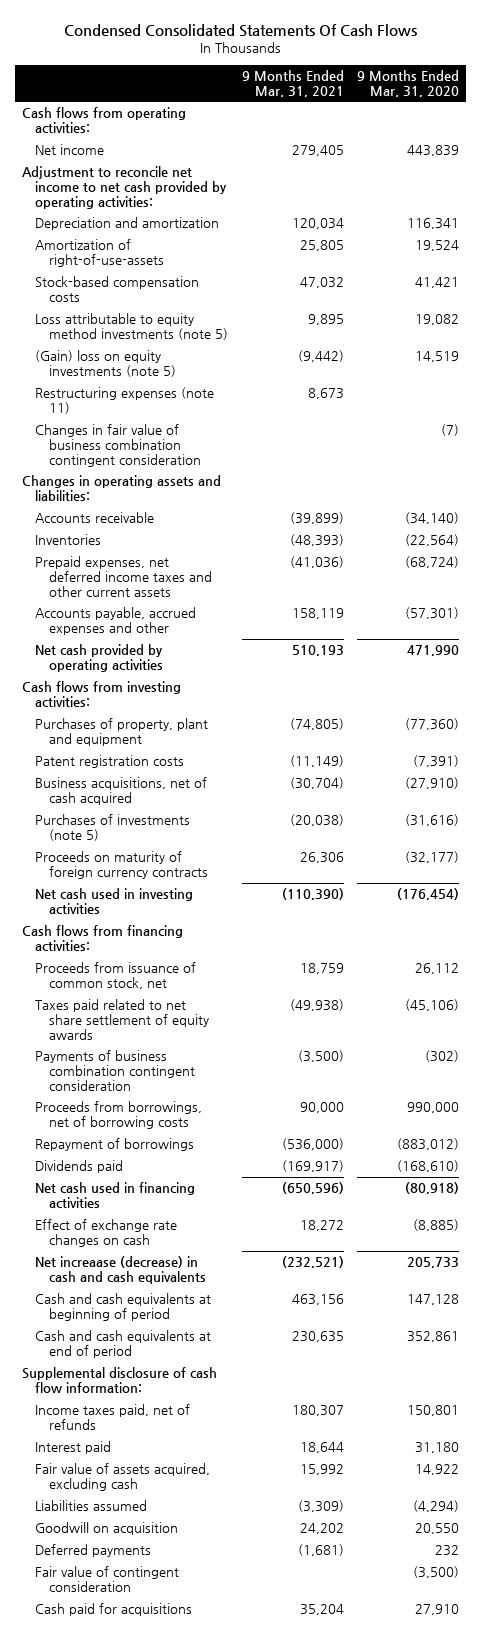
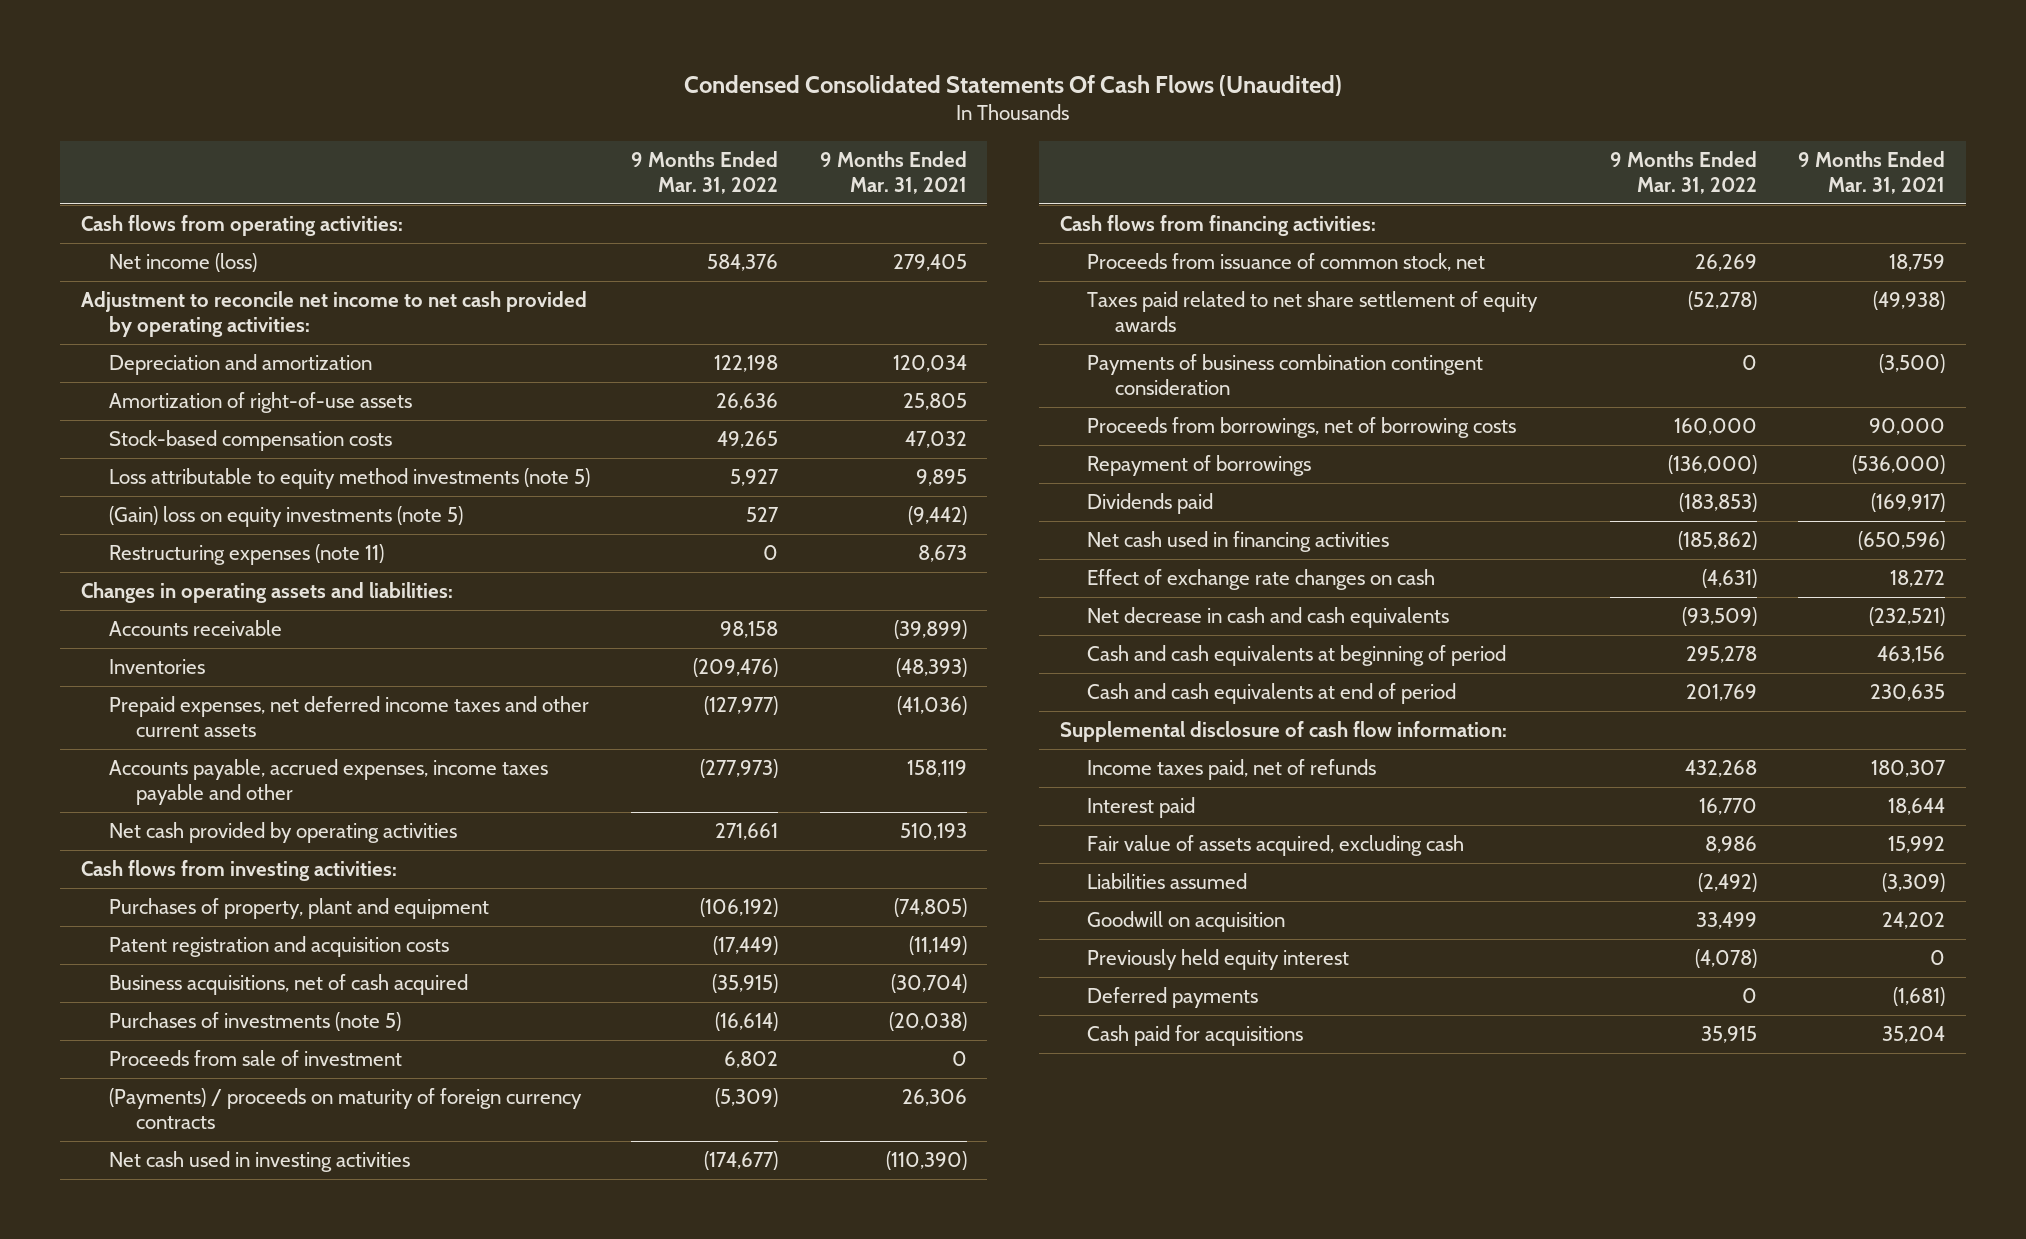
- Condensed Consolidated Statements Of Cash Flows
+ Condensed Consolidated Statements Of Cash Flows (Unaudited)
- | 9 Months Ended Mar. 31, 2021 | 9 Months Ended Mar. 31, 2020
+ | 9 Months Ended Mar. 31, 2022 | 9 Months Ended Mar. 31, 2021
- Net income | 279,405 | 443,839
+ Net income (loss) | 584,376 | 279,405
- Amortization of right-of-use-assets | 25,805 | 19,524
+ Amortization of right-of-use assets | 26,636 | 25,805
- Changes in fair value of business combination contingent consideration | | (7)
- Accounts payable, accrued expenses and other | 158,119 | (57,301)
+ Accounts payable, accrued expenses, income taxes payable and other | (277,973) | 158,119
- Patent registration costs | (11,149) | (7,391)
+ Patent registration and acquisition costs | (17,449) | (11,149)
- Proceeds on maturity of foreign currency contracts | 26,306 | (32,177)
+ Proceeds from sale of investment | 6,802 | 0
+ (Payments) / proceeds on maturity of foreign currency contracts | (5,309) | 26,306
- Net increaase (decrease) in cash and cash equivalents | (232,521) | 205,733
+ Net decrease in cash and cash equivalents | (93,509) | (232,521)
+ Previously held equity interest | (4,078) | 0
- Fair value of contingent consideration | | (3,500)

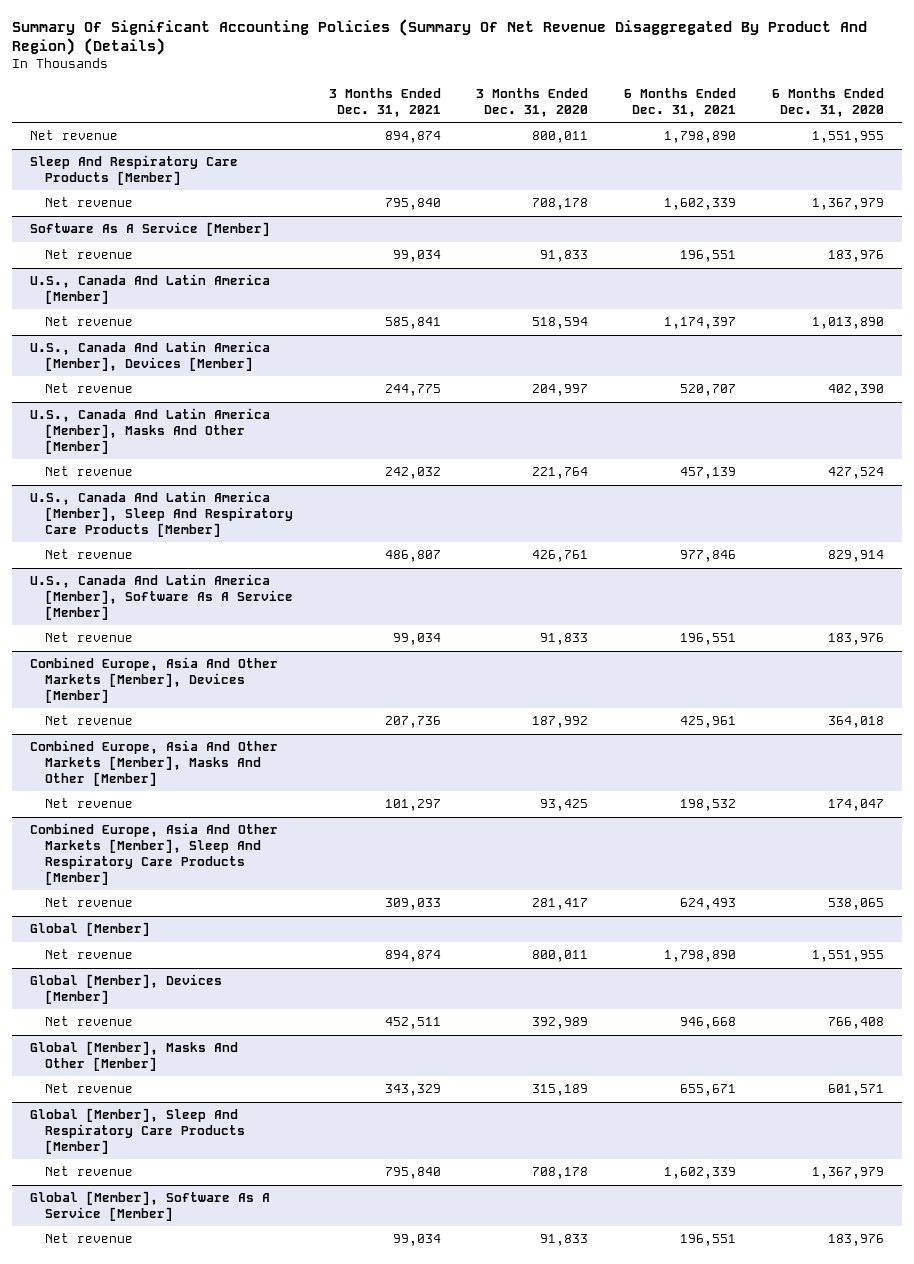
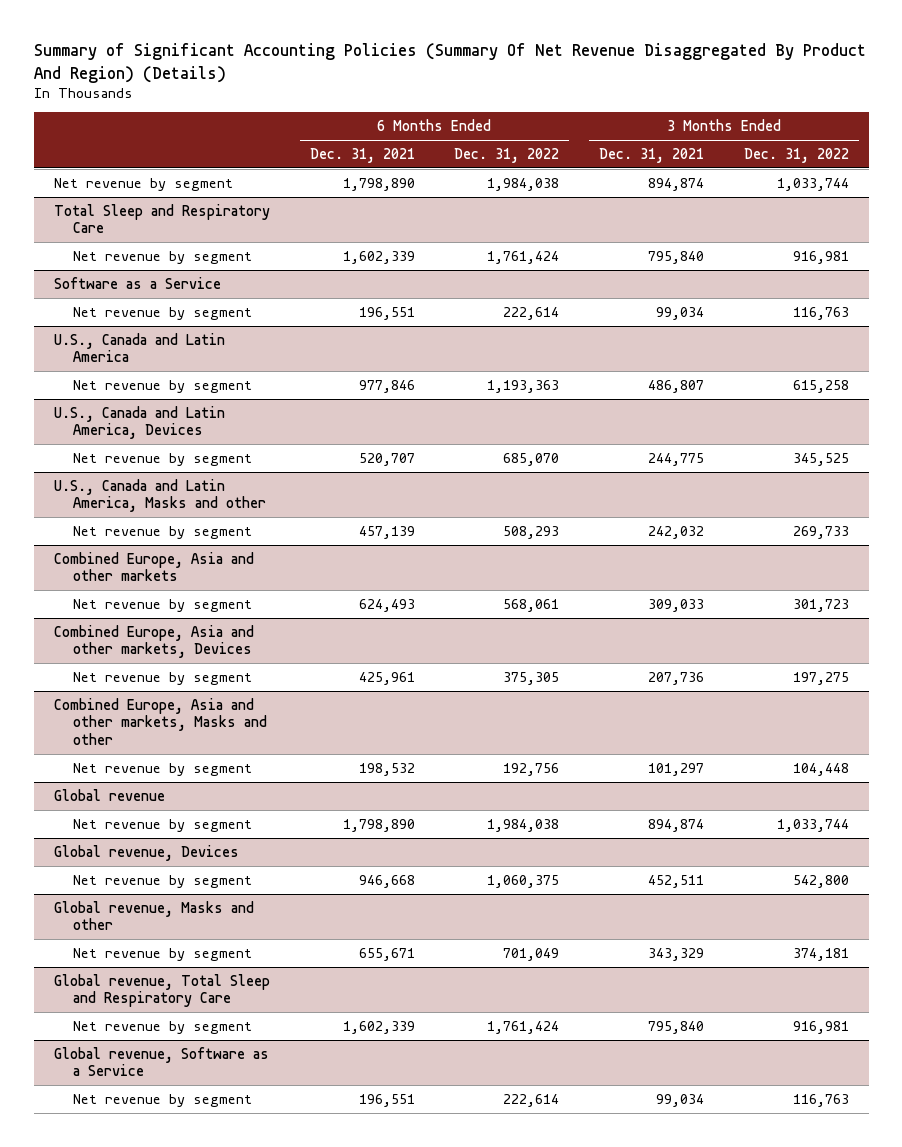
- Summary Of Significant Accounting Policies (Summary Of Net Revenue Disaggregated By Product And Region) (Details)
+ Summary of Significant Accounting Policies (Summary Of Net Revenue Disaggregated By Product And Region) (Details)
- | 3 Months Ended Dec. 31, 2021 | 3 Months Ended Dec. 31, 2020 | 6 Months Ended Dec. 31, 2021 | 6 Months Ended Dec. 31, 2020
+ | 6 Months Ended Dec. 31, 2021 | 6 Months Ended Dec. 31, 2022 | 3 Months Ended Dec. 31, 2021 | 3 Months Ended Dec. 31, 2022
- Net revenue | 894,874 | 800,011 | 1,798,890 | 1,551,955
- Sleep And Respiratory Care Products [Member]
- Net revenue | 795,840 | 708,178 | 1,602,339 | 1,367,979
- Software As A Service [Member]
- Net revenue | 99,034 | 91,833 | 196,551 | 183,976
- U.S., Canada And Latin America [Member]
- Net revenue | 585,841 | 518,594 | 1,174,397 | 1,013,890
- U.S., Canada And Latin America [Member], Devices [Member]
- Net revenue | 244,775 | 204,997 | 520,707 | 402,390
- U.S., Canada And Latin America [Member], Masks And Other [Member]
- Net revenue | 242,032 | 221,764 | 457,139 | 427,524
- U.S., Canada And Latin America [Member], Sleep And Respiratory Care Products [Member]
- Net revenue | 486,807 | 426,761 | 977,846 | 829,914
- U.S., Canada And Latin America [Member], Software As A Service [Member]
- Net revenue | 99,034 | 91,833 | 196,551 | 183,976
- Combined Europe, Asia And Other Markets [Member], Devices [Member]
- Net revenue | 207,736 | 187,992 | 425,961 | 364,018
- Combined Europe, Asia And Other Markets [Member], Masks And Other [Member]
- Net revenue | 101,297 | 93,425 | 198,532 | 174,047
- Combined Europe, Asia And Other Markets [Member], Sleep And Respiratory Care Products [Member]
- Net revenue | 309,033 | 281,417 | 624,493 | 538,065
- Global [Member]
- Net revenue | 894,874 | 800,011 | 1,798,890 | 1,551,955
- Global [Member], Devices [Member]
- Net revenue | 452,511 | 392,989 | 946,668 | 766,408
- Global [Member], Masks And Other [Member]
- Net revenue | 343,329 | 315,189 | 655,671 | 601,571
- Global [Member], Sleep And Respiratory Care Products [Member]
- Net revenue | 795,840 | 708,178 | 1,602,339 | 1,367,979
- Global [Member], Software As A Service [Member]
- Net revenue | 99,034 | 91,833 | 196,551 | 183,976
+ Net revenue by segment | 1,798,890 | 1,984,038 | 894,874 | 1,033,744
+ Total Sleep and Respiratory Care
+ Net revenue by segment | 1,602,339 | 1,761,424 | 795,840 | 916,981
+ Software as a Service
+ Net revenue by segment | 196,551 | 222,614 | 99,034 | 116,763
+ U.S., Canada and Latin America
+ Net revenue by segment | 977,846 | 1,193,363 | 486,807 | 615,258
+ U.S., Canada and Latin America, Devices
+ Net revenue by segment | 520,707 | 685,070 | 244,775 | 345,525
+ U.S., Canada and Latin America, Masks and other
+ Net revenue by segment | 457,139 | 508,293 | 242,032 | 269,733
+ Combined Europe, Asia and other markets
+ Net revenue by segment | 624,493 | 568,061 | 309,033 | 301,723
+ Combined Europe, Asia and other markets, Devices
+ Net revenue by segment | 425,961 | 375,305 | 207,736 | 197,275
+ Combined Europe, Asia and other markets, Masks and other
+ Net revenue by segment | 198,532 | 192,756 | 101,297 | 104,448
+ Global revenue
+ Net revenue by segment | 1,798,890 | 1,984,038 | 894,874 | 1,033,744
+ Global revenue, Devices
+ Net revenue by segment | 946,668 | 1,060,375 | 452,511 | 542,800
+ Global revenue, Masks and other
+ Net revenue by segment | 655,671 | 701,049 | 343,329 | 374,181
+ Global revenue, Total Sleep and Respiratory Care
+ Net revenue by segment | 1,602,339 | 1,761,424 | 795,840 | 916,981
+ Global revenue, Software as a Service
+ Net revenue by segment | 196,551 | 222,614 | 99,034 | 116,763

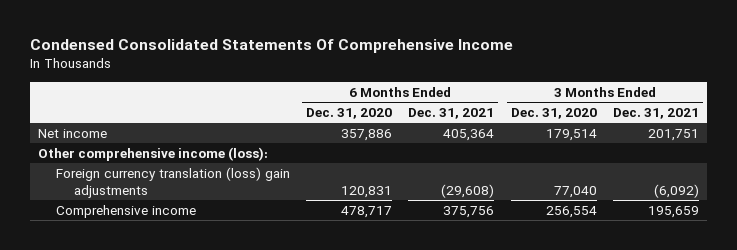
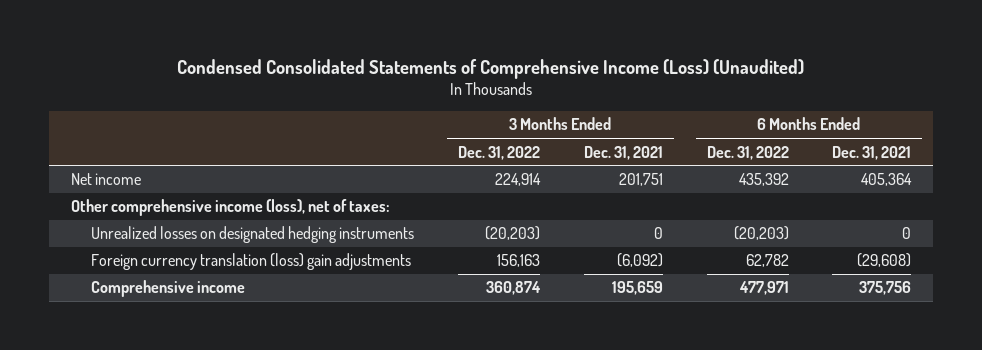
- Condensed Consolidated Statements Of Comprehensive Income
+ Condensed Consolidated Statements of Comprehensive Income (Loss) (Unaudited)
- | 6 Months Ended Dec. 31, 2020 | 6 Months Ended Dec. 31, 2021 | 3 Months Ended Dec. 31, 2020 | 3 Months Ended Dec. 31, 2021
+ | 3 Months Ended Dec. 31, 2022 | 3 Months Ended Dec. 31, 2021 | 6 Months Ended Dec. 31, 2022 | 6 Months Ended Dec. 31, 2021
- Other comprehensive income (loss):
+ Other comprehensive income (loss), net of taxes:
+ Unrealized losses on designated hedging instruments | (20,203) | 0 | (20,203) | 0

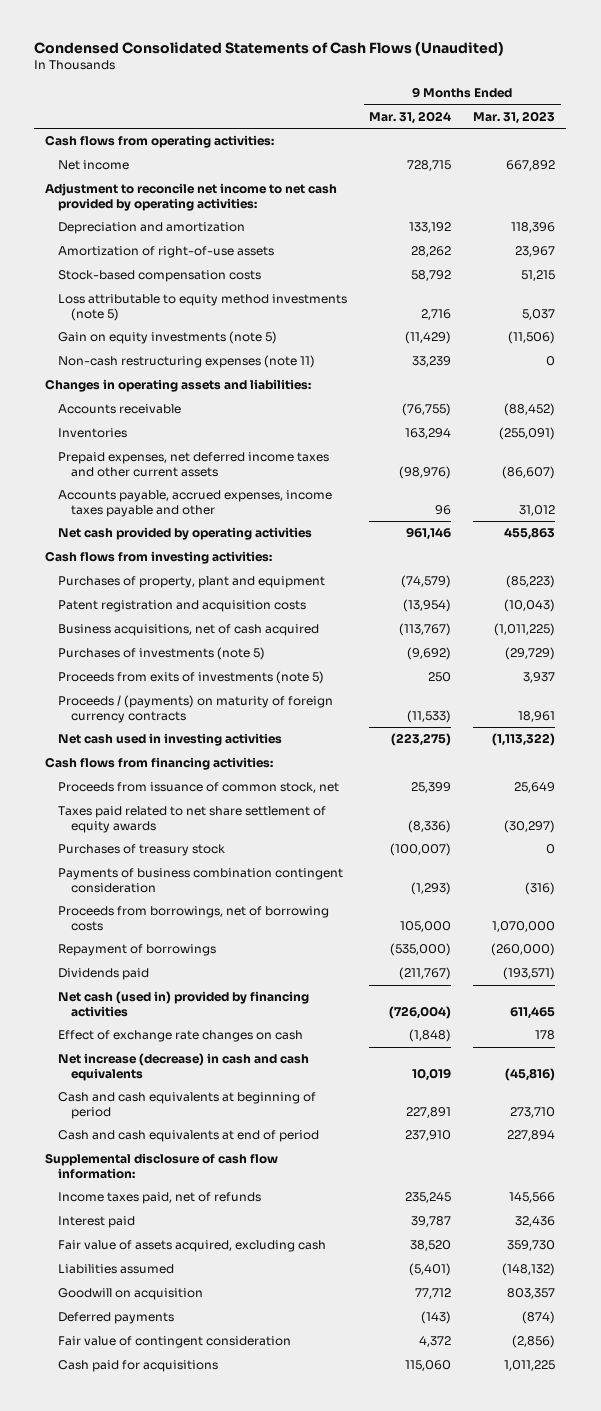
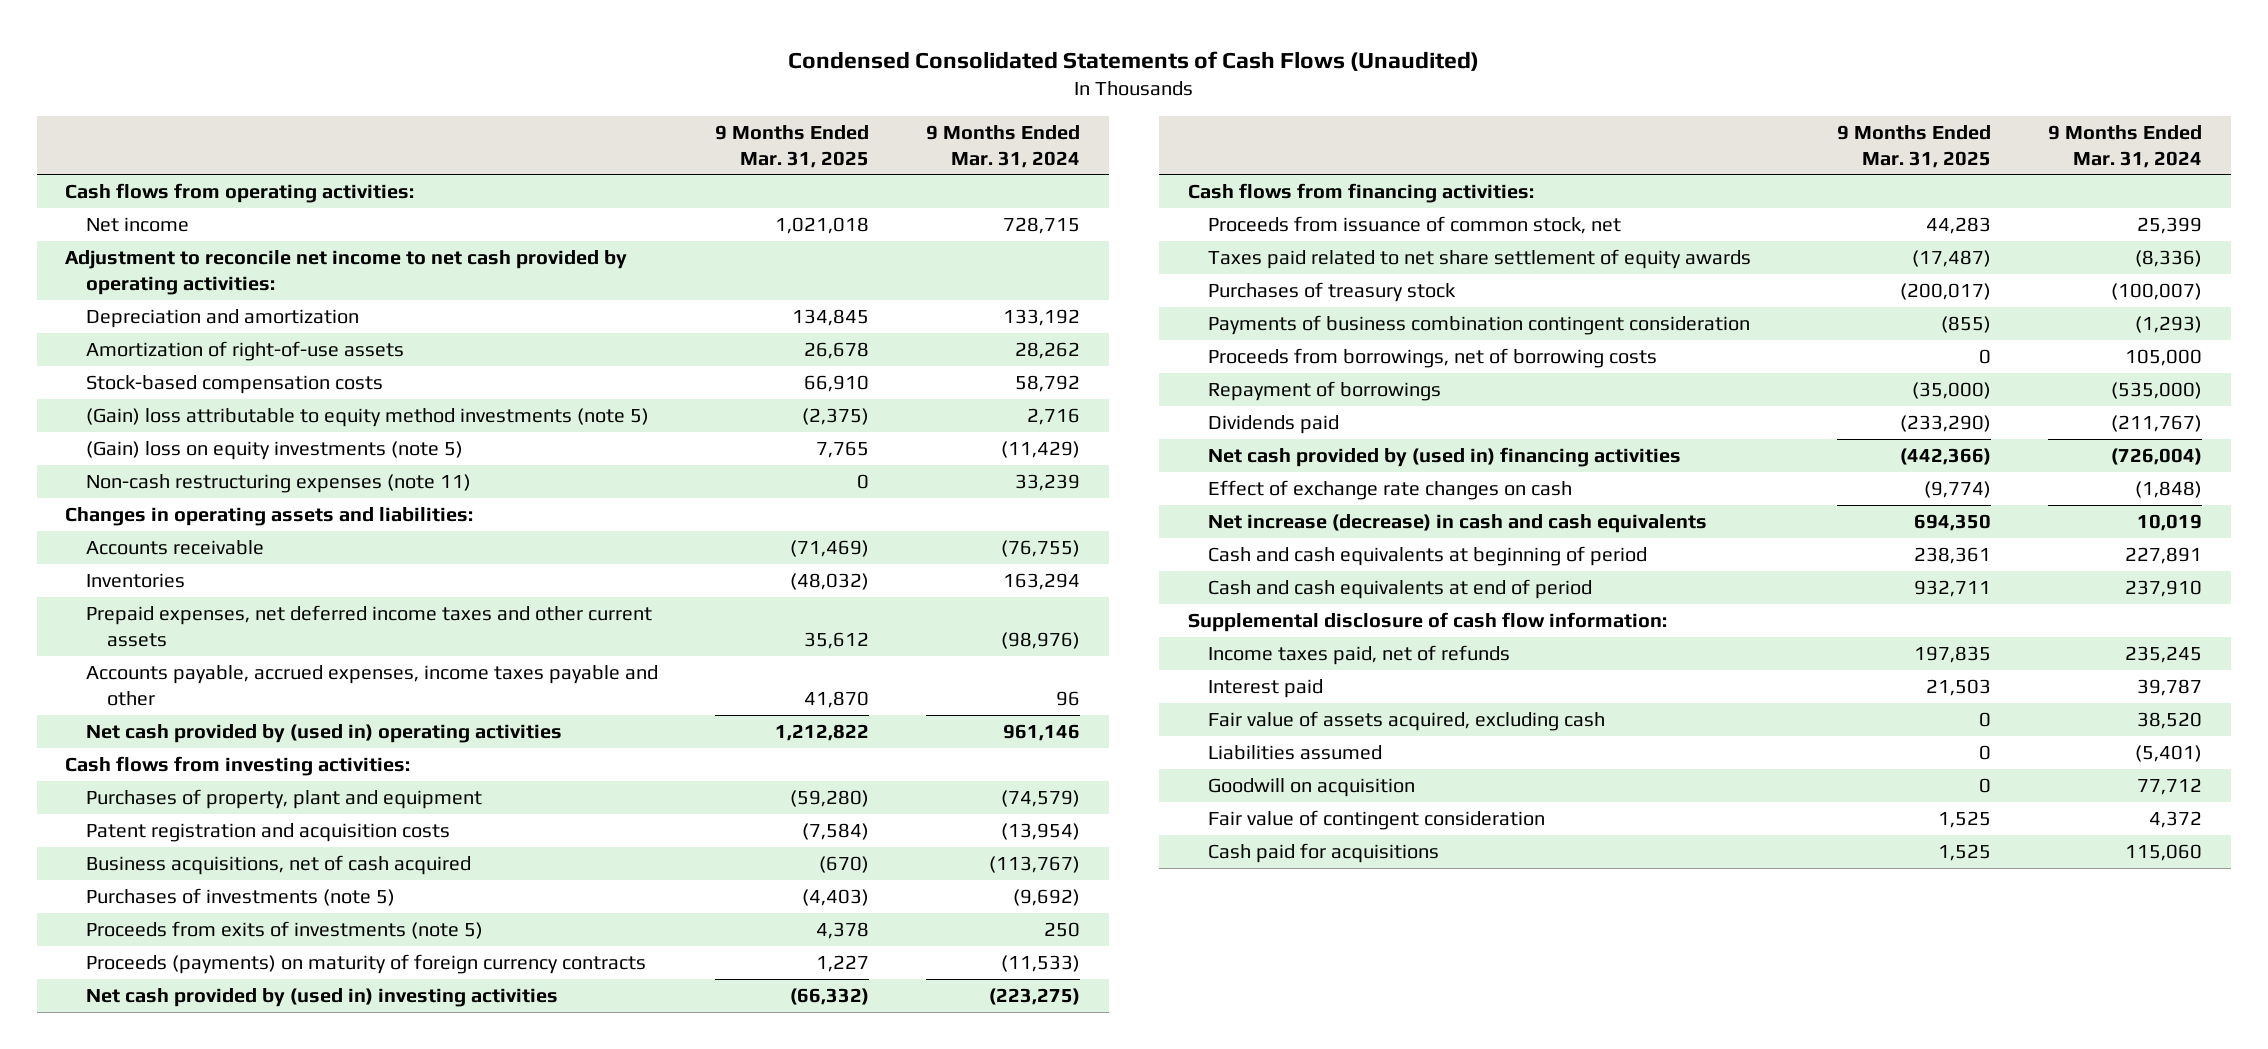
- | 9 Months Ended Mar. 31, 2024 | 9 Months Ended Mar. 31, 2023
+ | 9 Months Ended Mar. 31, 2025 | 9 Months Ended Mar. 31, 2024
- Loss attributable to equity method investments (note 5) | 2,716 | 5,037
- Gain on equity investments (note 5) | (11,429) | (11,506)
+ (Gain) loss attributable to equity method investments (note 5) | (2,375) | 2,716
+ (Gain) loss on equity investments (note 5) | 7,765 | (11,429)
- Net cash provided by operating activities | 961,146 | 455,863
+ Net cash provided by (used in) operating activities | 1,212,822 | 961,146
- Proceeds / (payments) on maturity of foreign currency contracts | (11,533) | 18,961
- Net cash used in investing activities | (223,275) | (1,113,322)
+ Proceeds (payments) on maturity of foreign currency contracts | 1,227 | (11,533)
+ Net cash provided by (used in) investing activities | (66,332) | (223,275)
- Net cash (used in) provided by financing activities | (726,004) | 611,465
+ Net cash provided by (used in) financing activities | (442,366) | (726,004)
- Deferred payments | (143) | (874)

